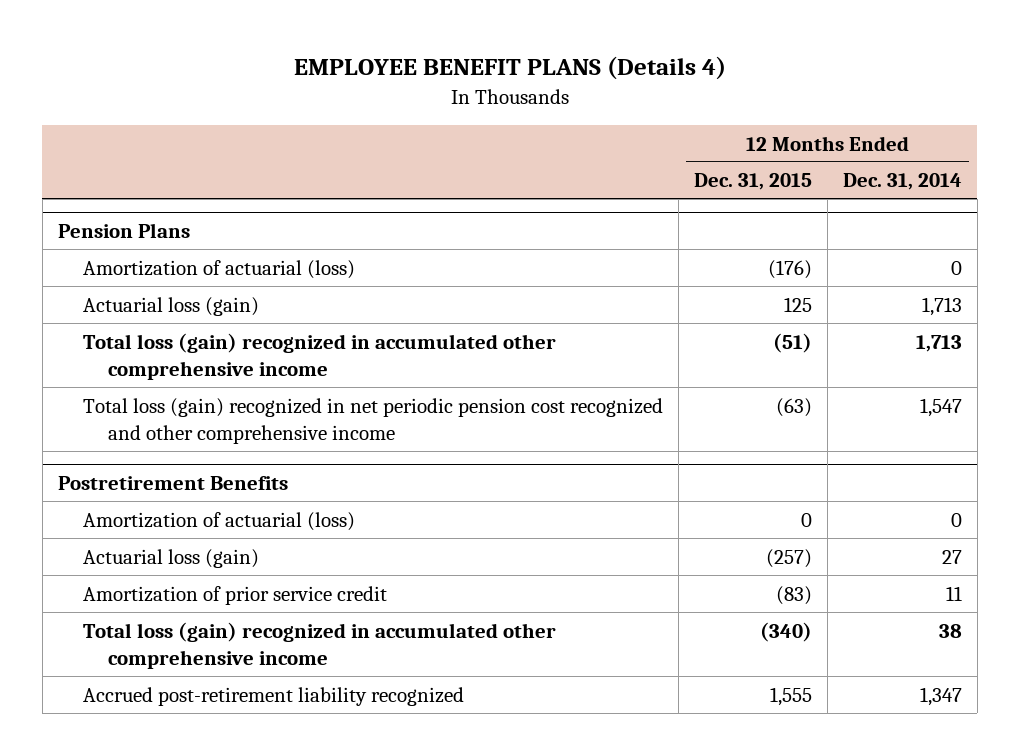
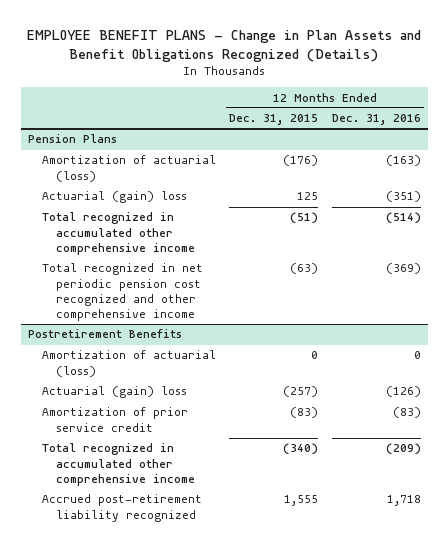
- EMPLOYEE BENEFIT PLANS (Details 4)
+ EMPLOYEE BENEFIT PLANS - Change in Plan Assets and Benefit Obligations Recognized (Details)
- | 12 Months Ended Dec. 31, 2015 | 12 Months Ended Dec. 31, 2014
+ | 12 Months Ended Dec. 31, 2015 | 12 Months Ended Dec. 31, 2016
@ Pension Plans
- Actuarial loss (gain) | 125 | 1,713
- Total loss (gain) recognized in accumulated other comprehensive income | (51) | 1,713
- Total loss (gain) recognized in net periodic pension cost recognized and other comprehensive income | (63) | 1,547
+ Actuarial (gain) loss | 125 | (351)
+ Total recognized in accumulated other comprehensive income | (51) | (514)
+ Total recognized in net periodic pension cost recognized and other comprehensive income | (63) | (369)
@ Postretirement Benefits
- Actuarial loss (gain) | (257) | 27
+ Actuarial (gain) loss | (257) | (126)
- Total loss (gain) recognized in accumulated other comprehensive income | (340) | 38
+ Total recognized in accumulated other comprehensive income | (340) | (209)

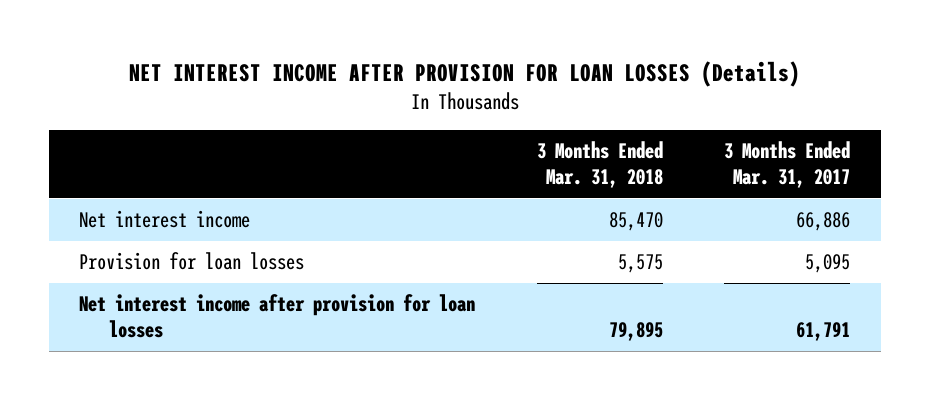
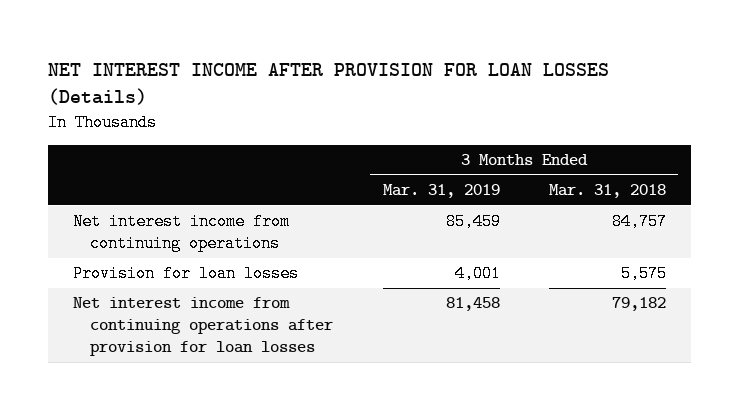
- | 3 Months Ended Mar. 31, 2018 | 3 Months Ended Mar. 31, 2017
+ | 3 Months Ended Mar. 31, 2019 | 3 Months Ended Mar. 31, 2018
- Net interest income | 85,470 | 66,886
+ Net interest income from continuing operations | 85,459 | 84,757
- Net interest income after provision for loan losses | 79,895 | 61,791
+ Net interest income from continuing operations after provision for loan losses | 81,458 | 79,182

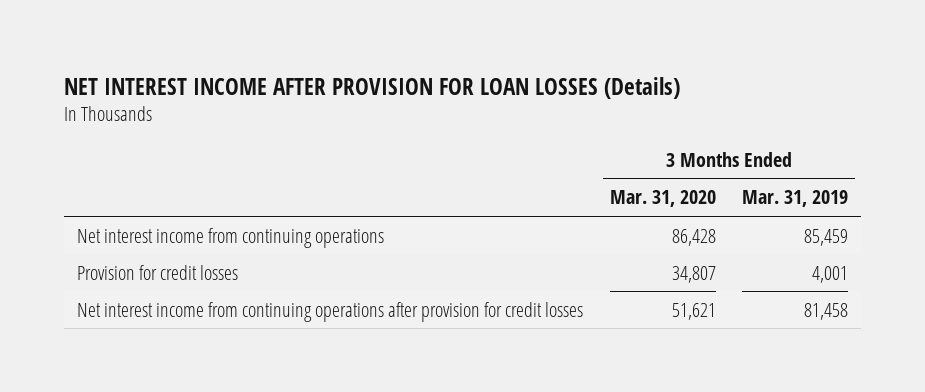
- | 3 Months Ended Mar. 31, 2019 | 3 Months Ended Mar. 31, 2018
+ | 3 Months Ended Mar. 31, 2020 | 3 Months Ended Mar. 31, 2019
- Provision for loan losses | 4,001 | 5,575
- Net interest income from continuing operations after provision for loan losses | 81,458 | 79,182
+ Provision for credit losses | 34,807 | 4,001
+ Net interest income from continuing operations after provision for credit losses | 51,621 | 81,458

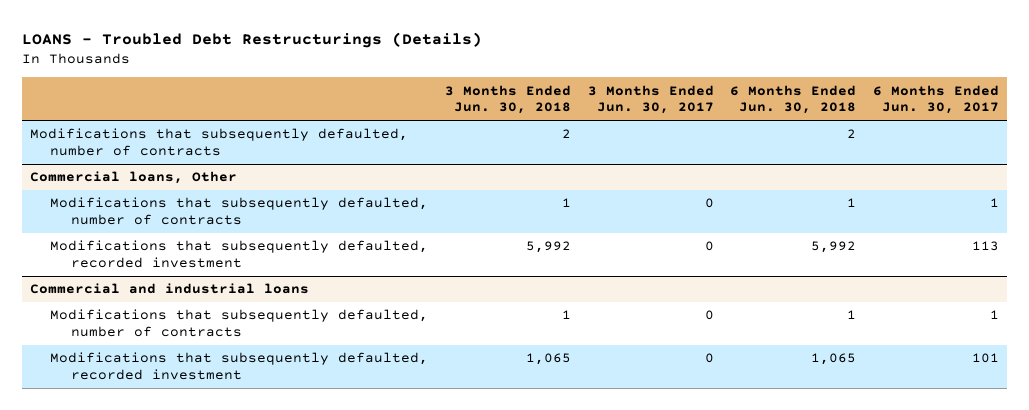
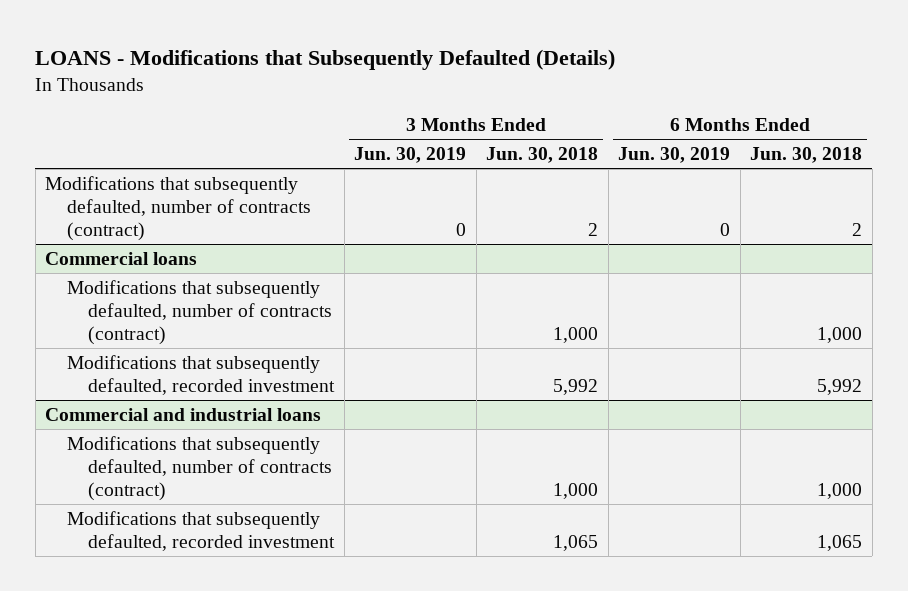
- LOANS - Troubled Debt Restructurings (Details)
+ LOANS - Modifications that Subsequently Defaulted (Details)
- | 3 Months Ended Jun. 30, 2018 | 3 Months Ended Jun. 30, 2017 | 6 Months Ended Jun. 30, 2018 | 6 Months Ended Jun. 30, 2017
+ | 3 Months Ended Jun. 30, 2019 | 3 Months Ended Jun. 30, 2018 | 6 Months Ended Jun. 30, 2019 | 6 Months Ended Jun. 30, 2018
- Modifications that subsequently defaulted, number of contracts | 2 | | 2 |
- Commercial loans, Other
- Modifications that subsequently defaulted, number of contracts | 1 | 0 | 1 | 1
+ Modifications that subsequently defaulted, number of contracts (contract) | 0 | 2 | 0 | 2
+ Commercial loans
+ Modifications that subsequently defaulted, number of contracts (contract) | | 1,000 | | 1,000
@ Commercial and industrial loans
- Modifications that subsequently defaulted, number of contracts | 1 | 0 | 1 | 1
+ Modifications that subsequently defaulted, number of contracts (contract) | | 1,000 | | 1,000

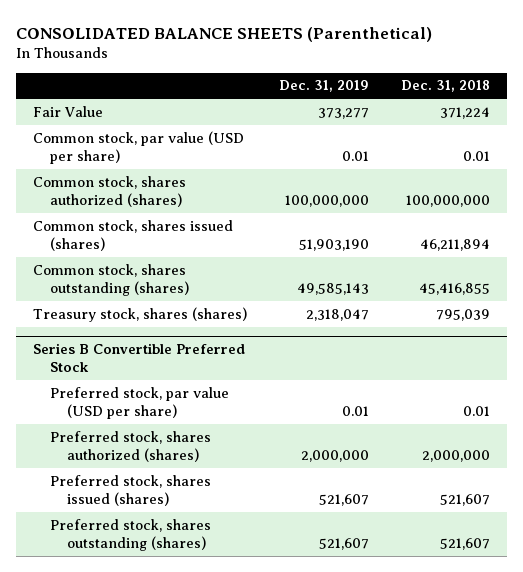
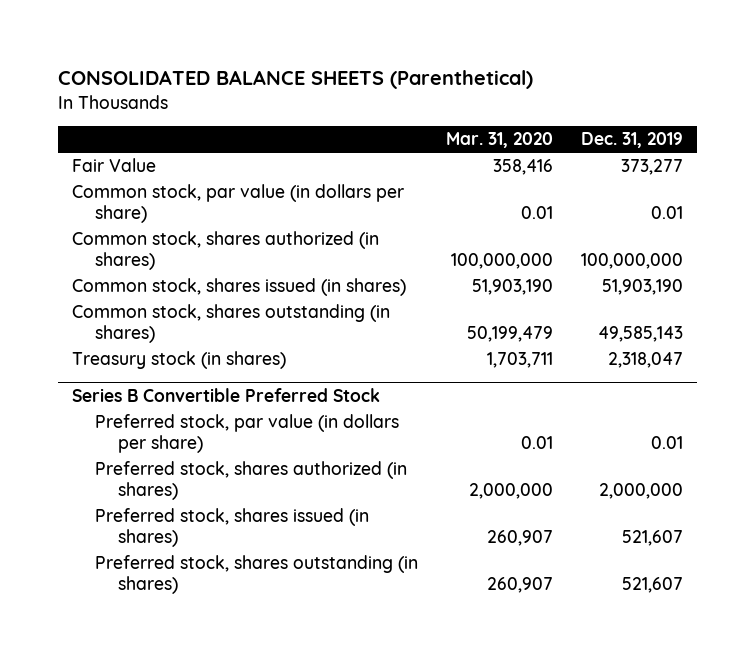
- | Dec. 31, 2019 | Dec. 31, 2018
+ | Mar. 31, 2020 | Dec. 31, 2019
- Common stock, par value (USD per share) | 0.01 | 0.01
- Common stock, shares authorized (shares) | 100,000,000 | 100,000,000
- Common stock, shares issued (shares) | 51,903,190 | 46,211,894
- Common stock, shares outstanding (shares) | 49,585,143 | 45,416,855
- Treasury stock, shares (shares) | 2,318,047 | 795,039
+ Common stock, par value (in dollars per share) | 0.01 | 0.01
+ Common stock, shares authorized (in shares) | 100,000,000 | 100,000,000
+ Common stock, shares issued (in shares) | 51,903,190 | 51,903,190
+ Common stock, shares outstanding (in shares) | 50,199,479 | 49,585,143
+ Treasury stock (in shares) | 1,703,711 | 2,318,047
@ Series B Convertible Preferred Stock
- Preferred stock, par value (USD per share) | 0.01 | 0.01
- Preferred stock, shares authorized (shares) | 2,000,000 | 2,000,000
- Preferred stock, shares issued (shares) | 521,607 | 521,607
- Preferred stock, shares outstanding (shares) | 521,607 | 521,607
+ Preferred stock, par value (in dollars per share) | 0.01 | 0.01
+ Preferred stock, shares authorized (in shares) | 2,000,000 | 2,000,000
+ Preferred stock, shares issued (in shares) | 260,907 | 521,607
+ Preferred stock, shares outstanding (in shares) | 260,907 | 521,607

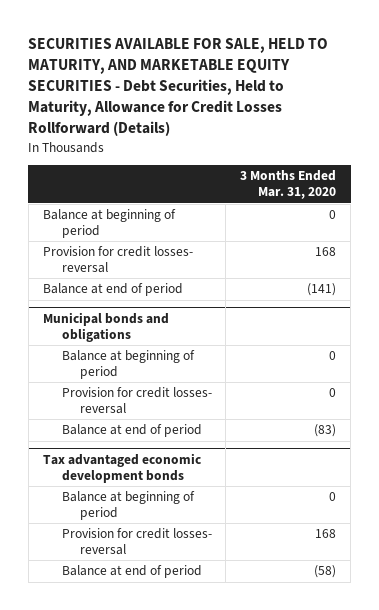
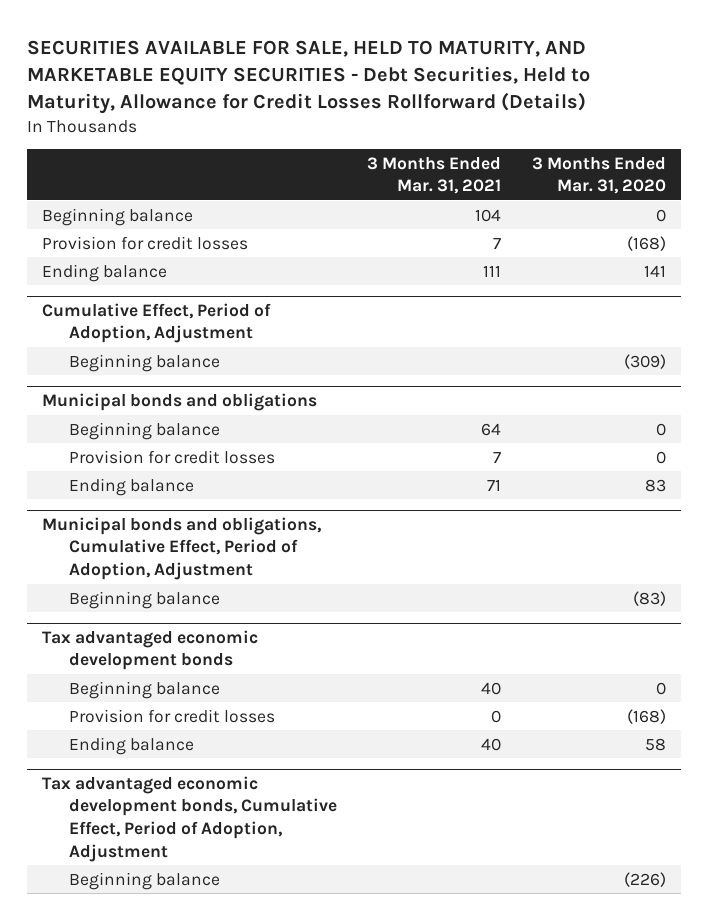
- | 3 Months Ended Mar. 31, 2020
+ | 3 Months Ended Mar. 31, 2021 | 3 Months Ended Mar. 31, 2020
- Balance at beginning of period | 0
- Provision for credit losses- reversal | 168
- Balance at end of period | (141)
+ Beginning balance | 104 | 0
+ Provision for credit losses | 7 | (168)
+ Ending balance | 111 | 141
+ Cumulative Effect, Period of Adoption, Adjustment
+ Beginning balance | | (309)
@ Municipal bonds and obligations
- Balance at beginning of period | 0
- Provision for credit losses- reversal | 0
- Balance at end of period | (83)
+ Beginning balance | 64 | 0
+ Provision for credit losses | 7 | 0
+ Ending balance | 71 | 83
+ Municipal bonds and obligations, Cumulative Effect, Period of Adoption, Adjustment
+ Beginning balance | | (83)
@ Tax advantaged economic development bonds
- Balance at beginning of period | 0
- Provision for credit losses- reversal | 168
- Balance at end of period | (58)
+ Beginning balance | 40 | 0
+ Provision for credit losses | 0 | (168)
+ Ending balance | 40 | 58
+ Tax advantaged economic development bonds, Cumulative Effect, Period of Adoption, Adjustment
+ Beginning balance | | (226)

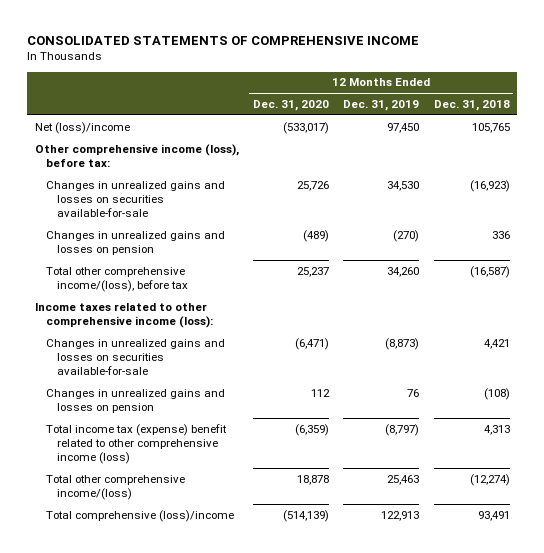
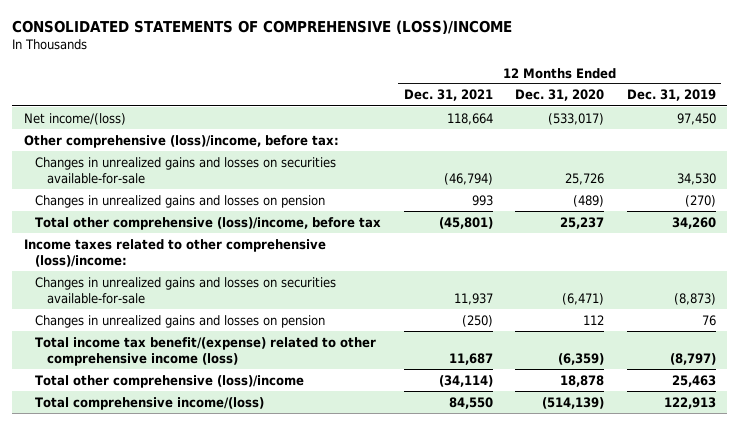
- CONSOLIDATED STATEMENTS OF COMPREHENSIVE INCOME
+ CONSOLIDATED STATEMENTS OF COMPREHENSIVE (LOSS)/INCOME
- | 12 Months Ended Dec. 31, 2020 | 12 Months Ended Dec. 31, 2019 | 12 Months Ended Dec. 31, 2018
+ | 12 Months Ended Dec. 31, 2021 | 12 Months Ended Dec. 31, 2020 | 12 Months Ended Dec. 31, 2019
- Net (loss)/income | (533,017) | 97,450 | 105,765
- Other comprehensive income (loss), before tax:
+ Net income/(loss) | 118,664 | (533,017) | 97,450
+ Other comprehensive (loss)/income, before tax:
- Total other comprehensive income/(loss), before tax | 25,237 | 34,260 | (16,587)
- Income taxes related to other comprehensive income (loss):
+ Total other comprehensive (loss)/income, before tax | (45,801) | 25,237 | 34,260
+ Income taxes related to other comprehensive (loss)/income:
- Total income tax (expense) benefit related to other comprehensive income (loss) | (6,359) | (8,797) | 4,313
- Total other comprehensive income/(loss) | 18,878 | 25,463 | (12,274)
- Total comprehensive (loss)/income | (514,139) | 122,913 | 93,491
+ Total income tax benefit/(expense) related to other comprehensive income (loss) | 11,687 | (6,359) | (8,797)
+ Total other comprehensive (loss)/income | (34,114) | 18,878 | 25,463
+ Total comprehensive income/(loss) | 84,550 | (514,139) | 122,913

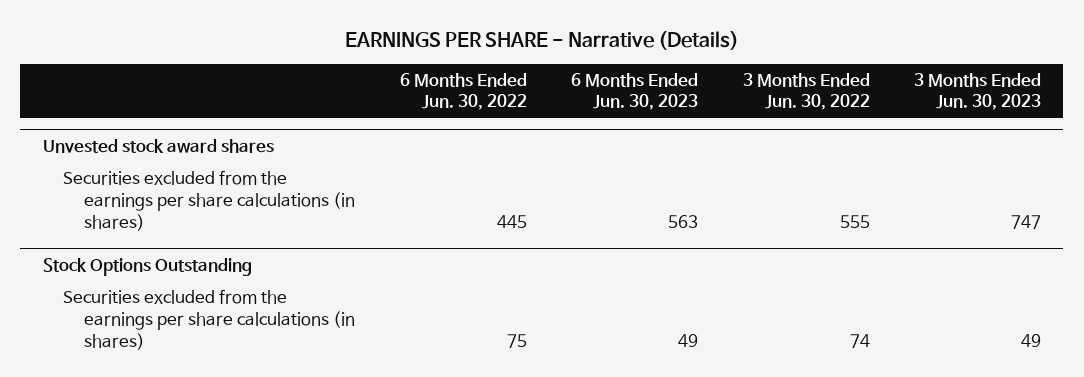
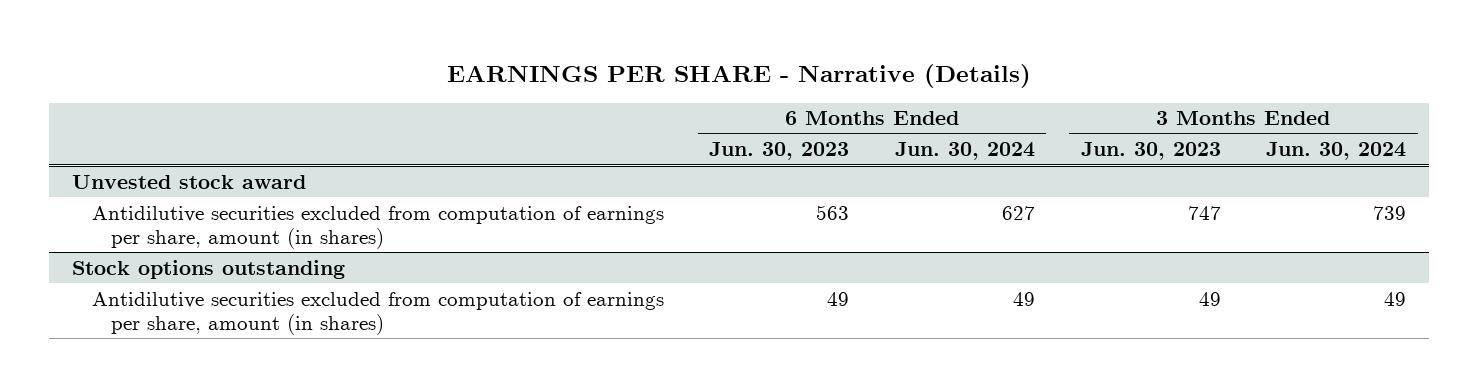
- | 6 Months Ended Jun. 30, 2022 | 6 Months Ended Jun. 30, 2023 | 3 Months Ended Jun. 30, 2022 | 3 Months Ended Jun. 30, 2023
+ | 6 Months Ended Jun. 30, 2023 | 6 Months Ended Jun. 30, 2024 | 3 Months Ended Jun. 30, 2023 | 3 Months Ended Jun. 30, 2024
- Unvested stock award shares
- Securities excluded from the earnings per share calculations (in shares) | 445 | 563 | 555 | 747
- Stock Options Outstanding
- Securities excluded from the earnings per share calculations (in shares) | 75 | 49 | 74 | 49
+ Unvested stock award
+ Antidilutive securities excluded from computation of earnings per share, amount (in shares) | 563 | 627 | 747 | 739
+ Stock options outstanding
+ Antidilutive securities excluded from computation of earnings per share, amount (in shares) | 49 | 49 | 49 | 49

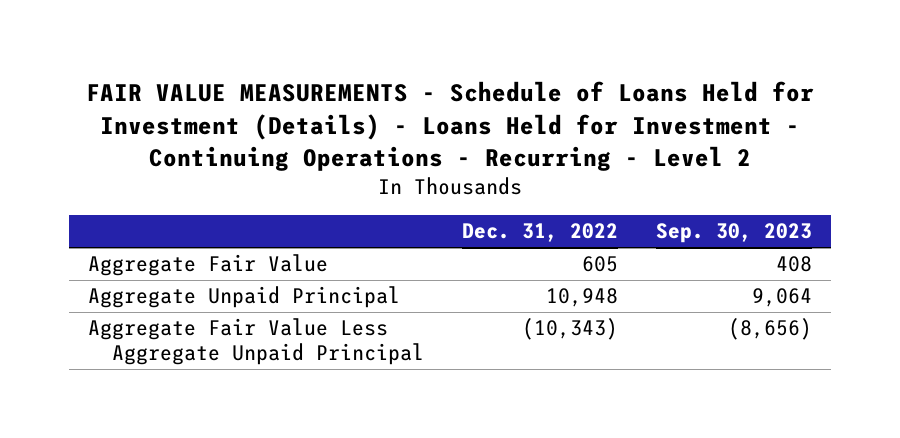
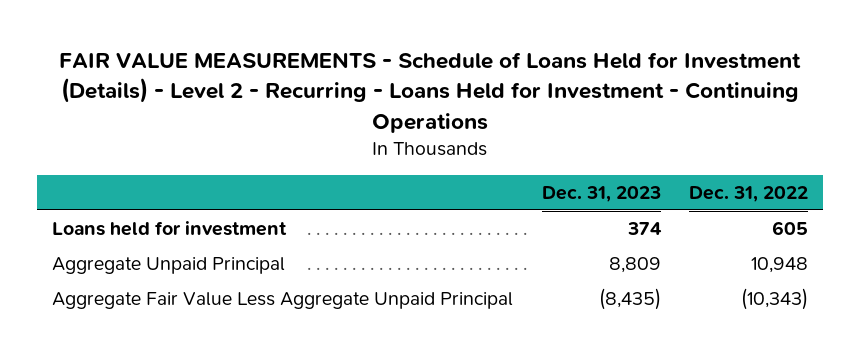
- FAIR VALUE MEASUREMENTS - Schedule of Loans Held for Investment (Details) - Loans Held for Investment - Continuing Operations - Recurring - Level 2
+ FAIR VALUE MEASUREMENTS - Schedule of Loans Held for Investment (Details) - Level 2 - Recurring - Loans Held for Investment - Continuing Operations
- | Dec. 31, 2022 | Sep. 30, 2023
+ | Dec. 31, 2023 | Dec. 31, 2022
- Aggregate Fair Value | 605 | 408
+ Loans held for investment | 374 | 605

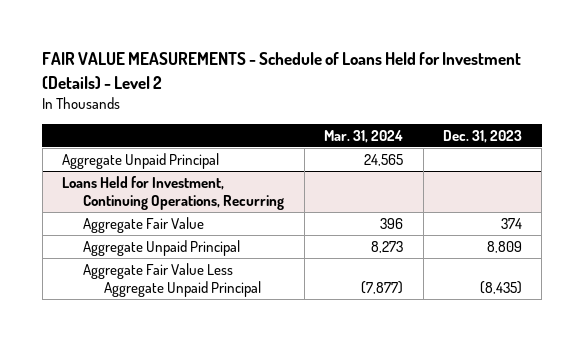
- FAIR VALUE MEASUREMENTS - Schedule of Loans Held for Investment (Details) - Level 2 - Recurring - Loans Held for Investment - Continuing Operations
+ FAIR VALUE MEASUREMENTS - Schedule of Loans Held for Investment (Details) - Level 2
- | Dec. 31, 2023 | Dec. 31, 2022
+ | Mar. 31, 2024 | Dec. 31, 2023
- Loans held for investment | 374 | 605
+ Aggregate Unpaid Principal | 24,565 |
+ Loans Held for Investment, Continuing Operations, Recurring
+ Aggregate Fair Value | 396 | 374

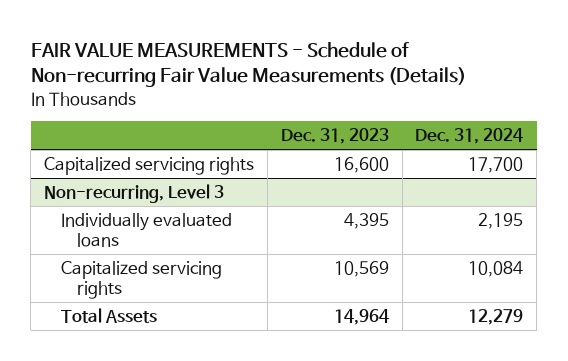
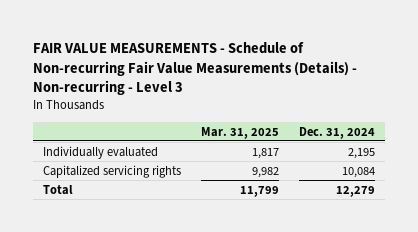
- FAIR VALUE MEASUREMENTS - Schedule of Non-recurring Fair Value Measurements (Details)
+ FAIR VALUE MEASUREMENTS - Schedule of Non-recurring Fair Value Measurements (Details) - Non-recurring - Level 3
- | Dec. 31, 2023 | Dec. 31, 2024
+ | Mar. 31, 2025 | Dec. 31, 2024
- Capitalized servicing rights | 16,600 | 17,700
- Non-recurring, Level 3
- Individually evaluated loans | 4,395 | 2,195
+ Individually evaluated | 1,817 | 2,195
- Total Assets | 14,964 | 12,279
+ Total | 11,799 | 12,279

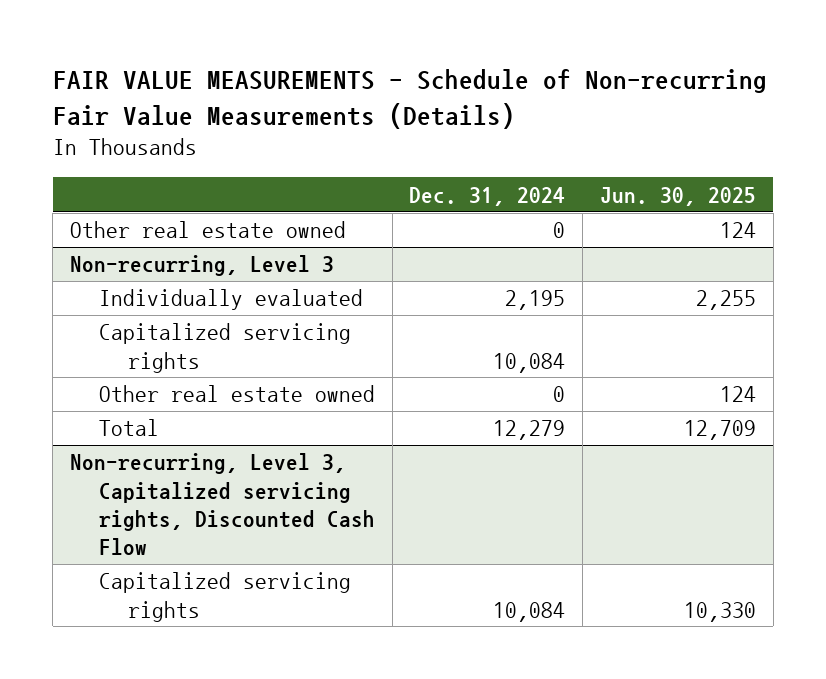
- FAIR VALUE MEASUREMENTS - Schedule of Non-recurring Fair Value Measurements (Details) - Non-recurring - Level 3
+ FAIR VALUE MEASUREMENTS - Schedule of Non-recurring Fair Value Measurements (Details)
- | Mar. 31, 2025 | Dec. 31, 2024
+ | Dec. 31, 2024 | Jun. 30, 2025
+ Other real estate owned | 0 | 124
+ Non-recurring, Level 3
+ Other real estate owned | 0 | 124
+ Non-recurring, Level 3, Capitalized servicing rights, Discounted Cash Flow
+ Capitalized servicing rights | 10,084 | 10,330

